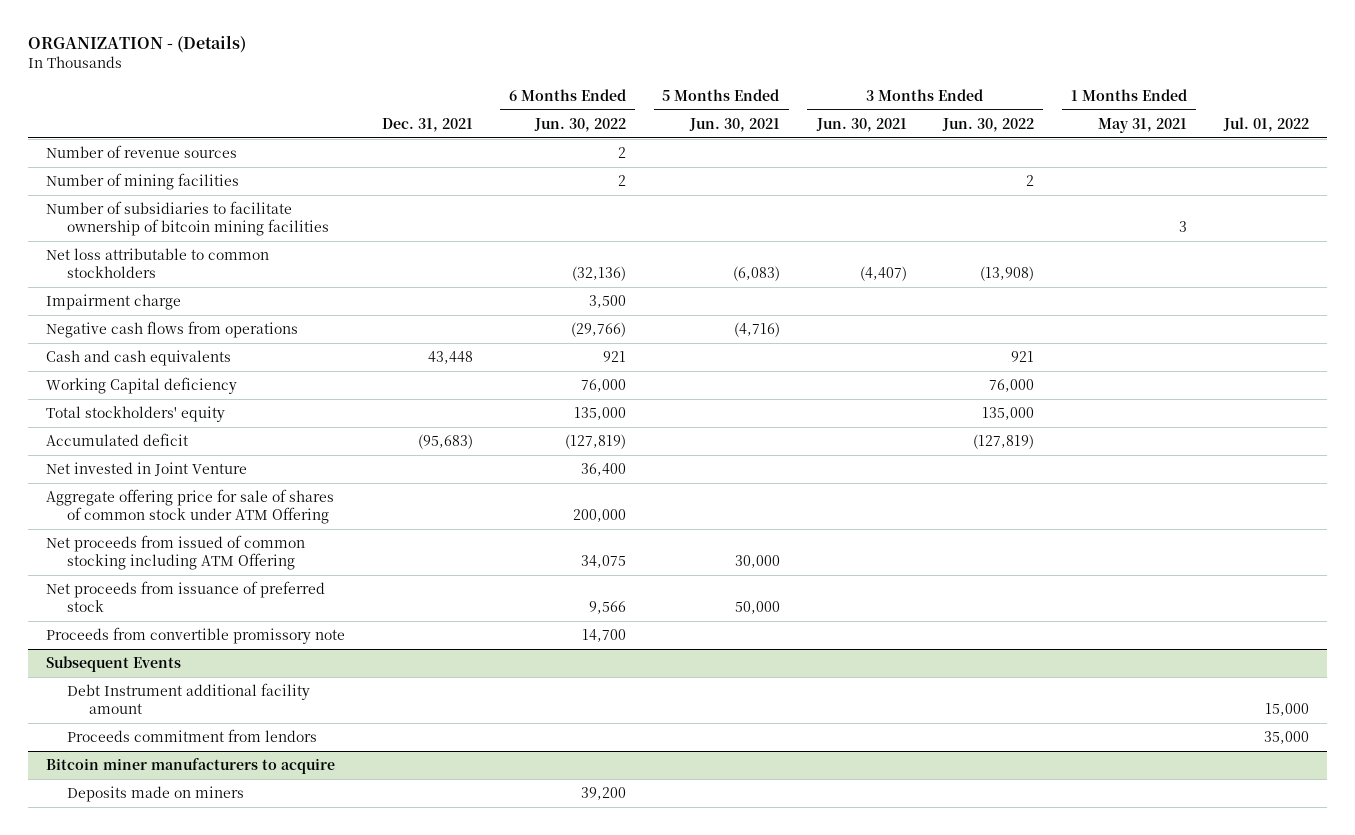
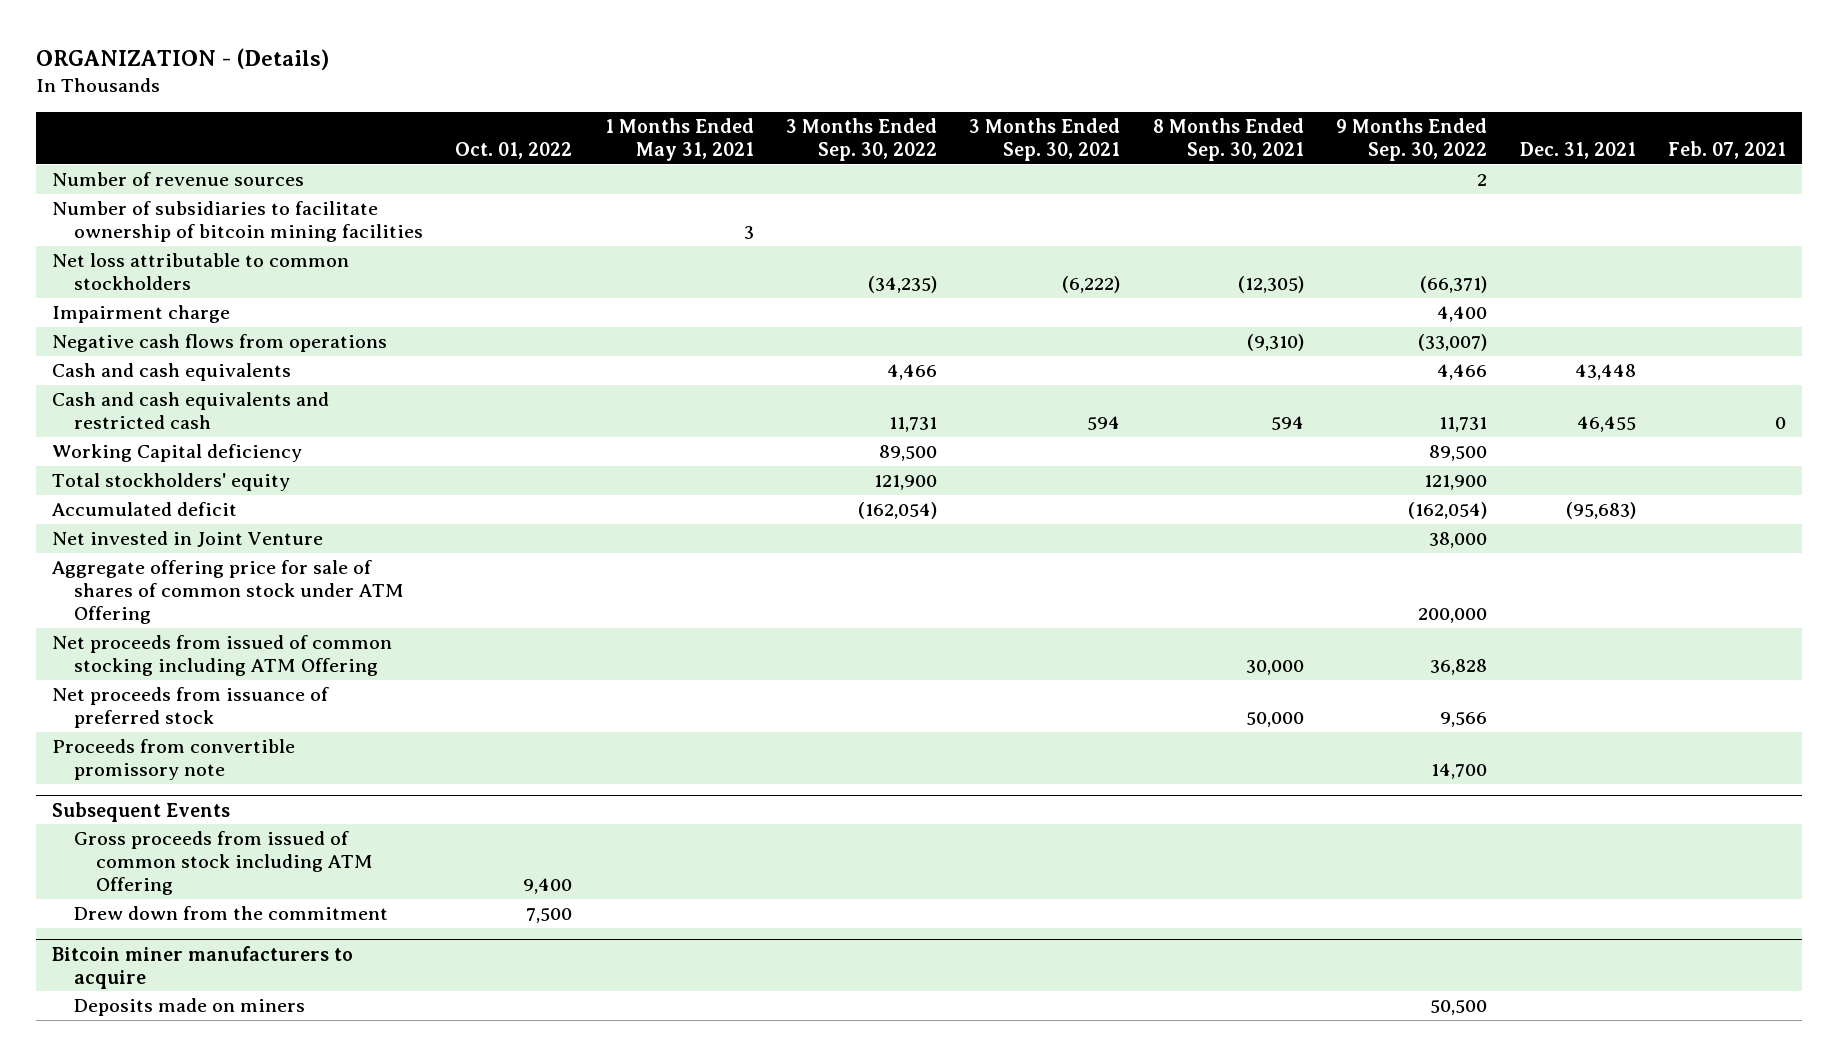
- | Dec. 31, 2021 | 6 Months Ended Jun. 30, 2022 | 5 Months Ended Jun. 30, 2021 | 3 Months Ended Jun. 30, 2021 | 3 Months Ended Jun. 30, 2022 | 1 Months Ended May 31, 2021 | Jul. 01, 2022
+ | Oct. 01, 2022 | 1 Months Ended May 31, 2021 | 3 Months Ended Sep. 30, 2022 | 3 Months Ended Sep. 30, 2021 | 8 Months Ended Sep. 30, 2021 | 9 Months Ended Sep. 30, 2022 | Dec. 31, 2021 | Feb. 07, 2021
- Number of mining facilities | | 2 | | | 2 | |
+ Cash and cash equivalents and restricted cash | | | 11,731 | 594 | 594 | 11,731 | 46,455 | 0
@ Subsequent Events
- Debt Instrument additional facility amount | | | | | | | 15,000
- Proceeds commitment from lendors | | | | | | | 35,000
+ Gross proceeds from issued of common stock including ATM Offering | 9,400 | | | | | | |
+ Drew down from the commitment | 7,500 | | | | | | |

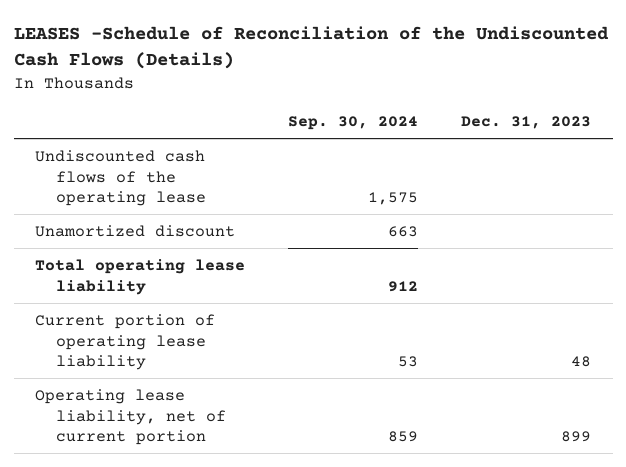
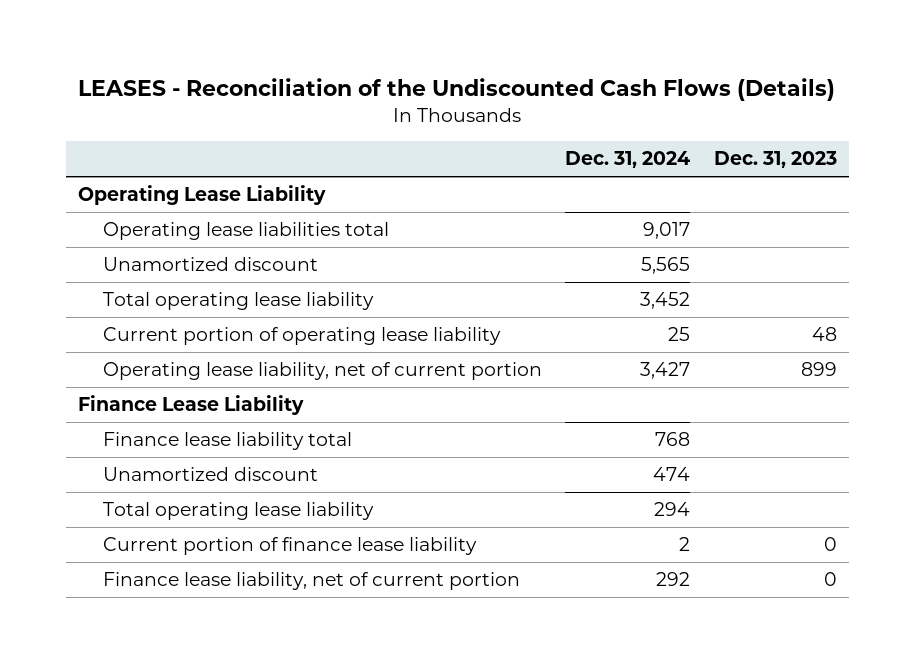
- LEASES -Schedule of Reconciliation of the Undiscounted Cash Flows (Details)
+ LEASES - Reconciliation of the Undiscounted Cash Flows (Details)
- | Sep. 30, 2024 | Dec. 31, 2023
+ | Dec. 31, 2024 | Dec. 31, 2023
- Undiscounted cash flows of the operating lease | 1,575 |
+ Operating Lease Liability
+ Operating lease liabilities total | 9,017 |
+ Finance Lease Liability
+ Finance lease liability total | 768 |
+ Unamortized discount | 474 |
+ Total operating lease liability | 294 |
+ Current portion of finance lease liability | 2 | 0
+ Finance lease liability, net of current portion | 292 | 0

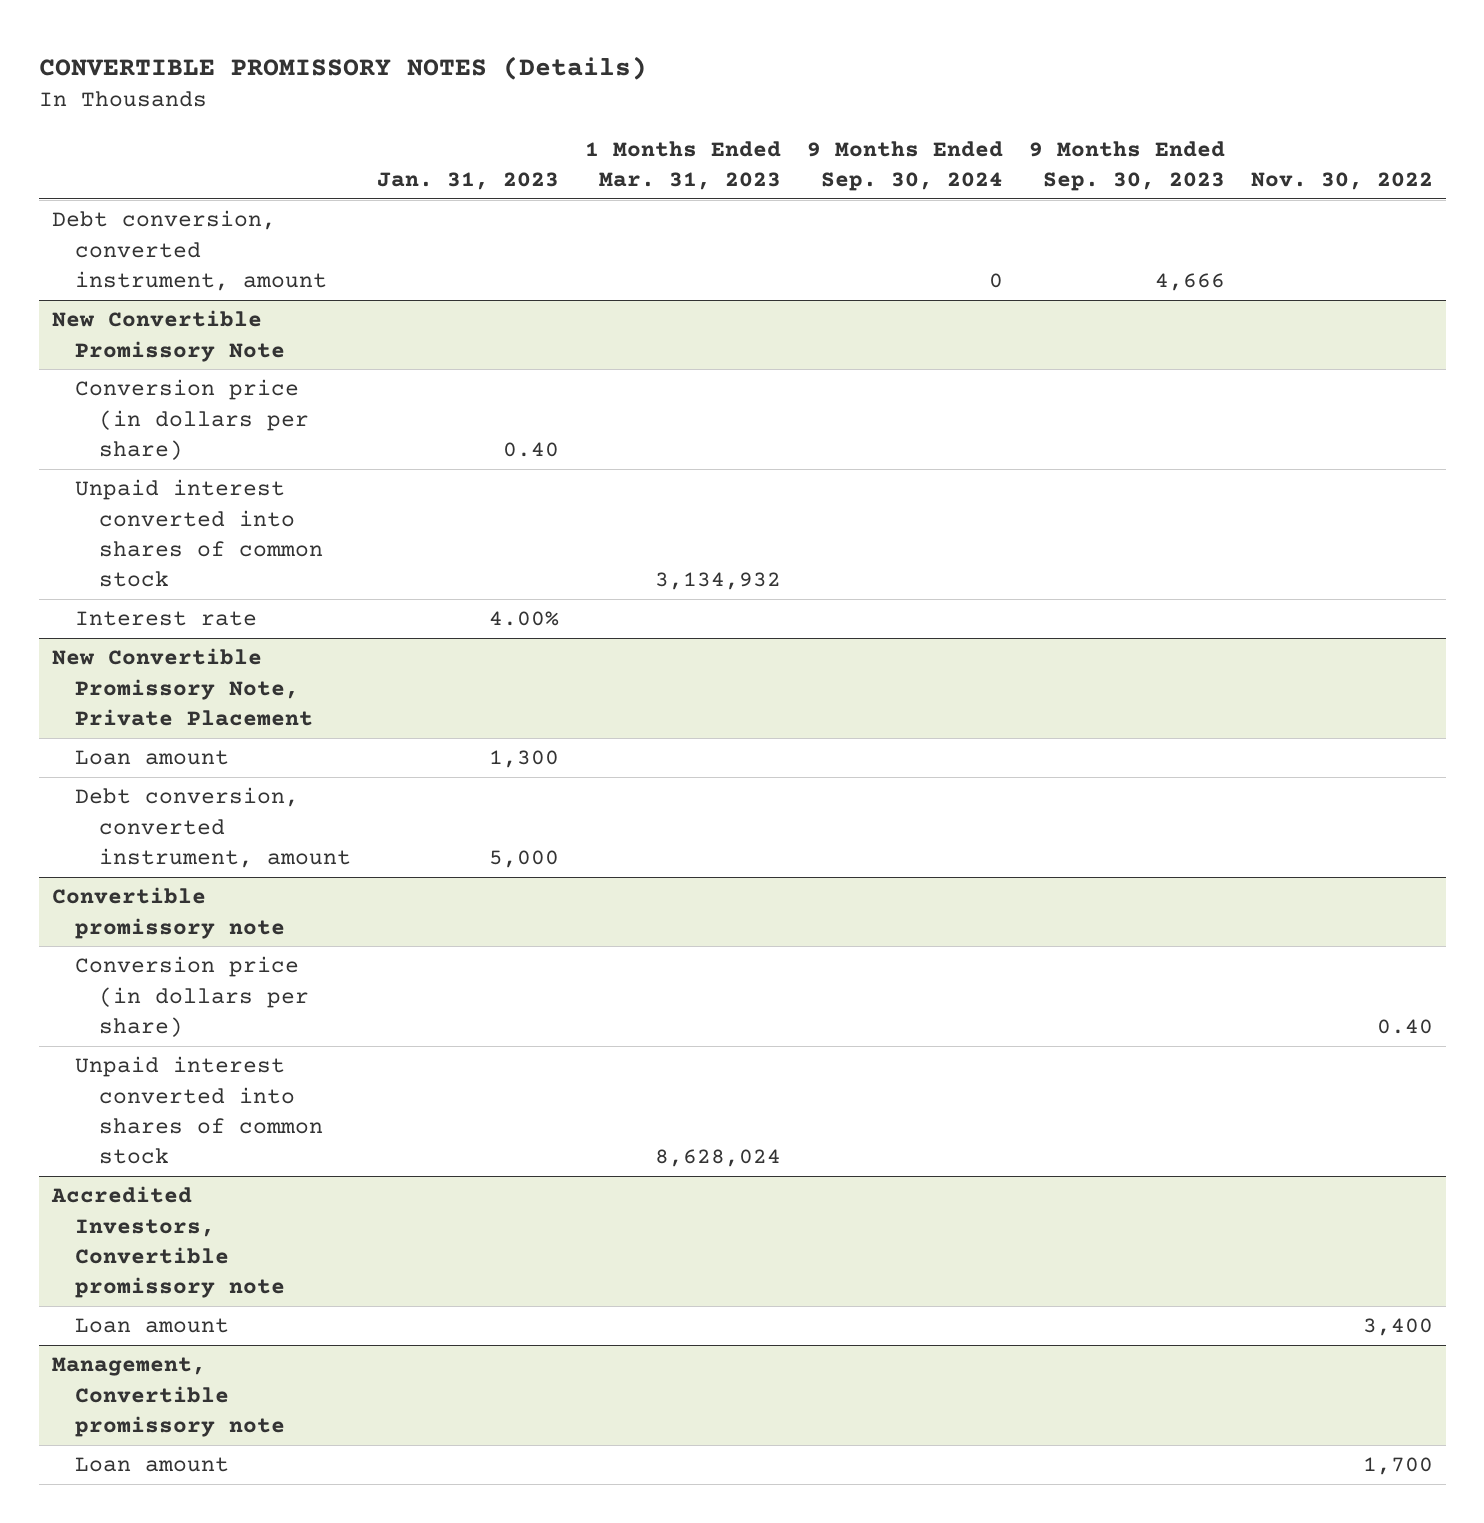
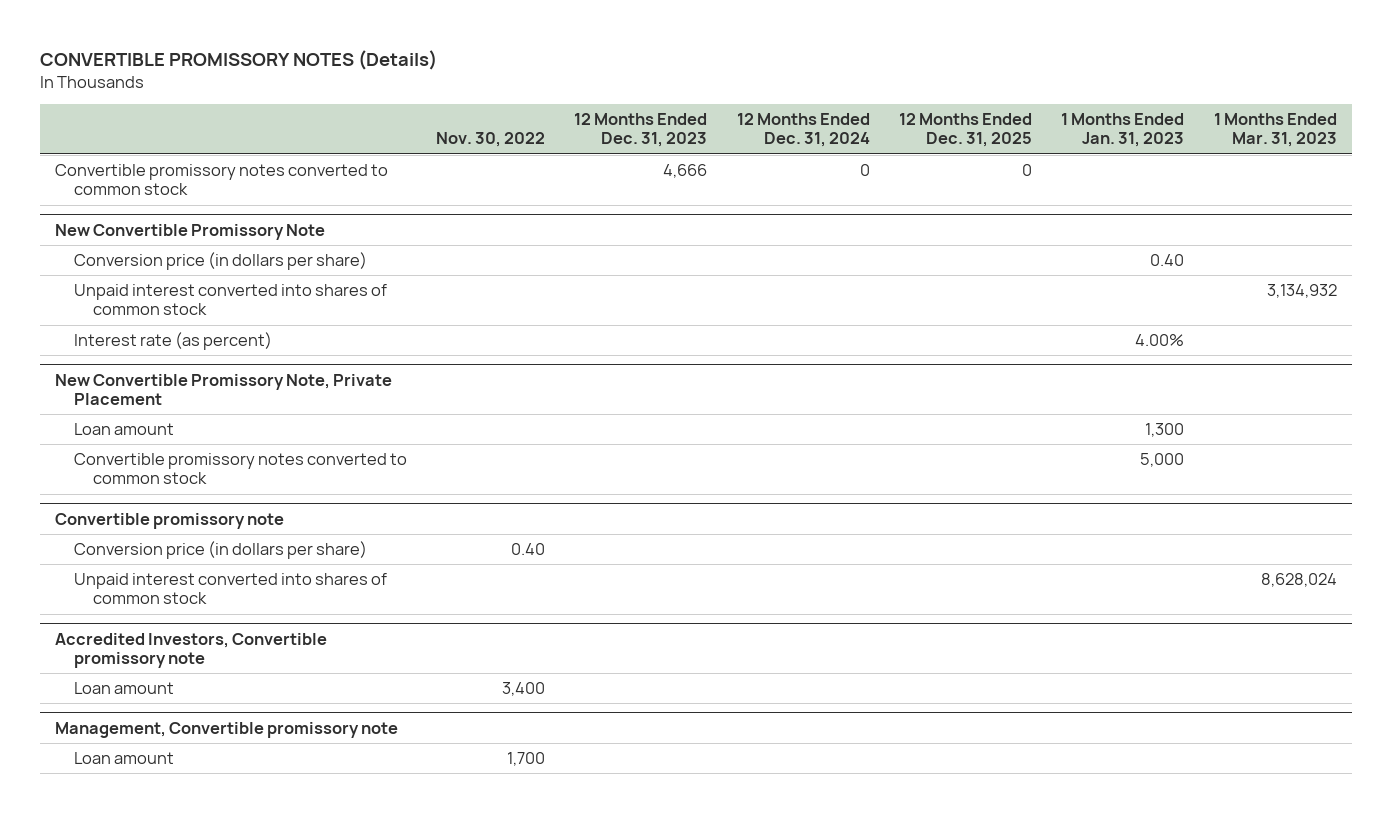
- | Jan. 31, 2023 | 1 Months Ended Mar. 31, 2023 | 9 Months Ended Sep. 30, 2024 | 9 Months Ended Sep. 30, 2023 | Nov. 30, 2022
+ | Nov. 30, 2022 | 12 Months Ended Dec. 31, 2023 | 12 Months Ended Dec. 31, 2024 | 12 Months Ended Dec. 31, 2025 | 1 Months Ended Jan. 31, 2023 | 1 Months Ended Mar. 31, 2023
- Debt conversion, converted instrument, amount | | | 0 | 4,666 |
+ Convertible promissory notes converted to common stock | | 4,666 | 0 | 0 | |
@ New Convertible Promissory Note
- Interest rate | 4.00% | | | |
+ Interest rate (as percent) | | | | | 4.00% |
@ New Convertible Promissory Note, Private Placement
- Debt conversion, converted instrument, amount | 5,000 | | | |
+ Convertible promissory notes converted to common stock | | | | | 5,000 |

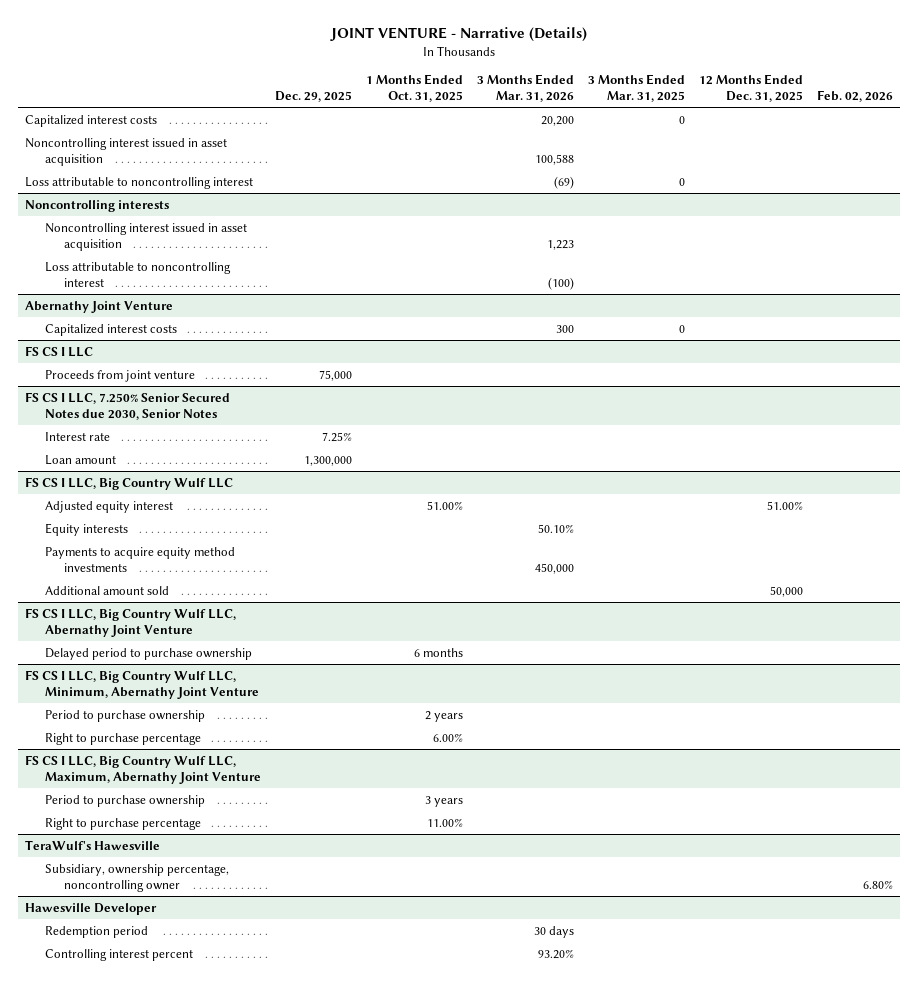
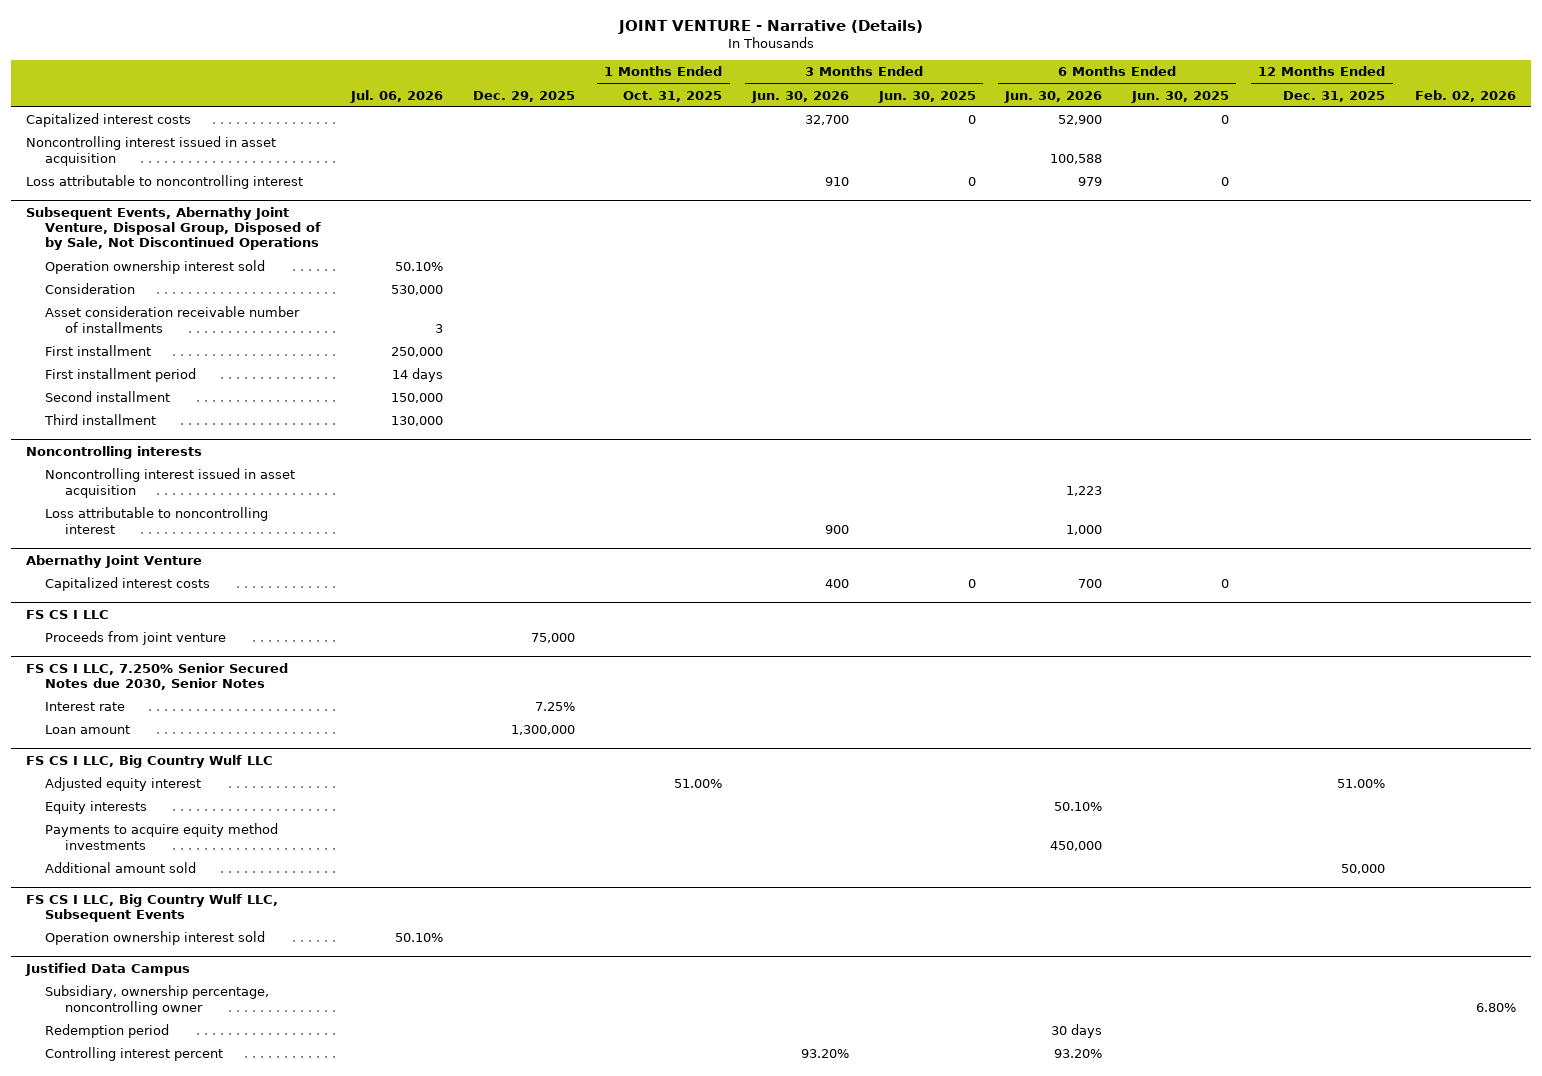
- | Dec. 29, 2025 | 1 Months Ended Oct. 31, 2025 | 3 Months Ended Mar. 31, 2026 | 3 Months Ended Mar. 31, 2025 | 12 Months Ended Dec. 31, 2025 | Feb. 02, 2026
+ | Jul. 06, 2026 | Dec. 29, 2025 | 1 Months Ended Oct. 31, 2025 | 3 Months Ended Jun. 30, 2026 | 3 Months Ended Jun. 30, 2025 | 6 Months Ended Jun. 30, 2026 | 6 Months Ended Jun. 30, 2025 | 12 Months Ended Dec. 31, 2025 | Feb. 02, 2026
+ Subsequent Events, Abernathy Joint Venture, Disposal Group, Disposed of by Sale, Not Discontinued Operations
+ Operation ownership interest sold | 50.10% | | | | | | | |
+ Consideration | 530,000 | | | | | | | |
+ Asset consideration receivable number of installments | 3 | | | | | | | |
+ First installment | 250,000 | | | | | | | |
+ First installment period | 14 days | | | | | | | |
+ Second installment | 150,000 | | | | | | | |
+ Third installment | 130,000 | | | | | | | |
- FS CS I LLC, Big Country Wulf LLC, Abernathy Joint Venture
- Delayed period to purchase ownership | | 6 months | | | |
- FS CS I LLC, Big Country Wulf LLC, Minimum, Abernathy Joint Venture
- Period to purchase ownership | | 2 years | | | |
- Right to purchase percentage | | 6.00% | | | |
- FS CS I LLC, Big Country Wulf LLC, Maximum, Abernathy Joint Venture
- Period to purchase ownership | | 3 years | | | |
- Right to purchase percentage | | 11.00% | | | |
- TeraWulf's Hawesville
+ FS CS I LLC, Big Country Wulf LLC, Subsequent Events
+ Operation ownership interest sold | 50.10% | | | | | | | |
+ Justified Data Campus
- Hawesville Developer
- Redemption period | | | 30 days | | |
- Controlling interest percent | | | 93.20% | | |
+ Redemption period | | | | | | 30 days | | |
+ Controlling interest percent | | | | 93.20% | | 93.20% | | |

